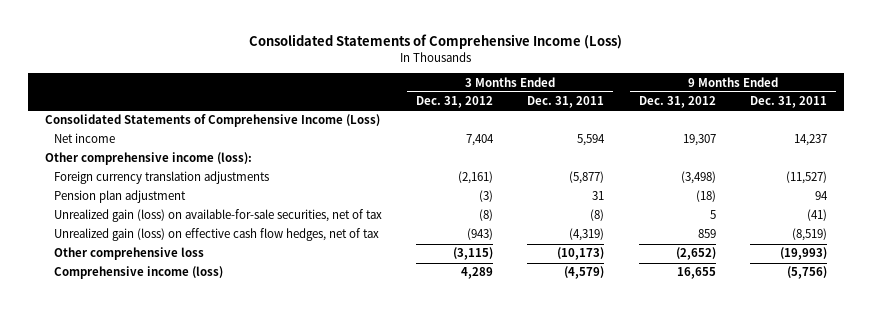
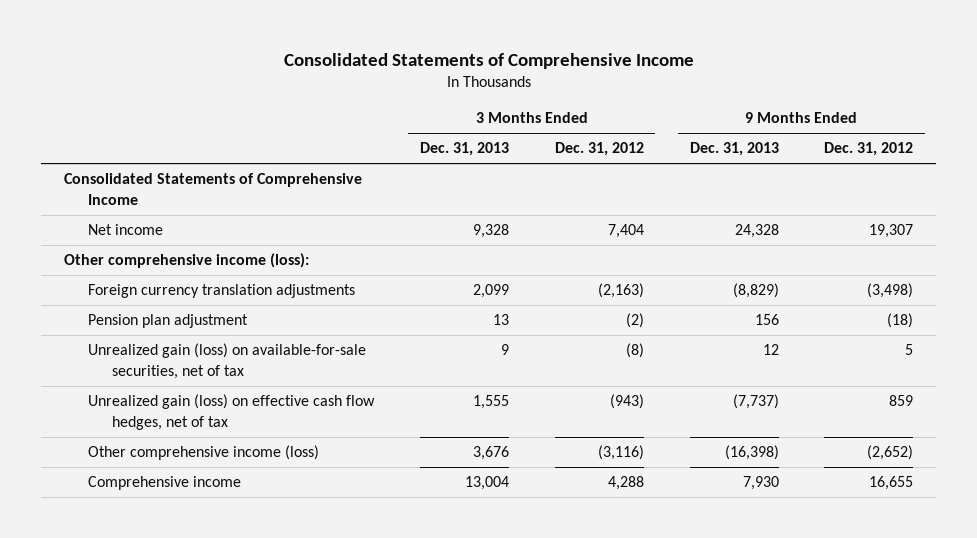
- Consolidated Statements of Comprehensive Income (Loss)
+ Consolidated Statements of Comprehensive Income
- | 3 Months Ended Dec. 31, 2012 | 3 Months Ended Dec. 31, 2011 | 9 Months Ended Dec. 31, 2012 | 9 Months Ended Dec. 31, 2011
+ | 3 Months Ended Dec. 31, 2013 | 3 Months Ended Dec. 31, 2012 | 9 Months Ended Dec. 31, 2013 | 9 Months Ended Dec. 31, 2012
- Consolidated Statements of Comprehensive Income (Loss)
+ Consolidated Statements of Comprehensive Income
- Foreign currency translation adjustments | (2,161) | (5,877) | (3,498) | (11,527)
- Pension plan adjustment | (3) | 31 | (18) | 94
+ Foreign currency translation adjustments | 2,099 | (2,163) | (8,829) | (3,498)
+ Pension plan adjustment | 13 | (2) | 156 | (18)
- Other comprehensive loss | (3,115) | (10,173) | (2,652) | (19,993)
- Comprehensive income (loss) | 4,289 | (4,579) | 16,655 | (5,756)
+ Other comprehensive income (loss) | 3,676 | (3,116) | (16,398) | (2,652)
+ Comprehensive income | 13,004 | 4,288 | 7,930 | 16,655

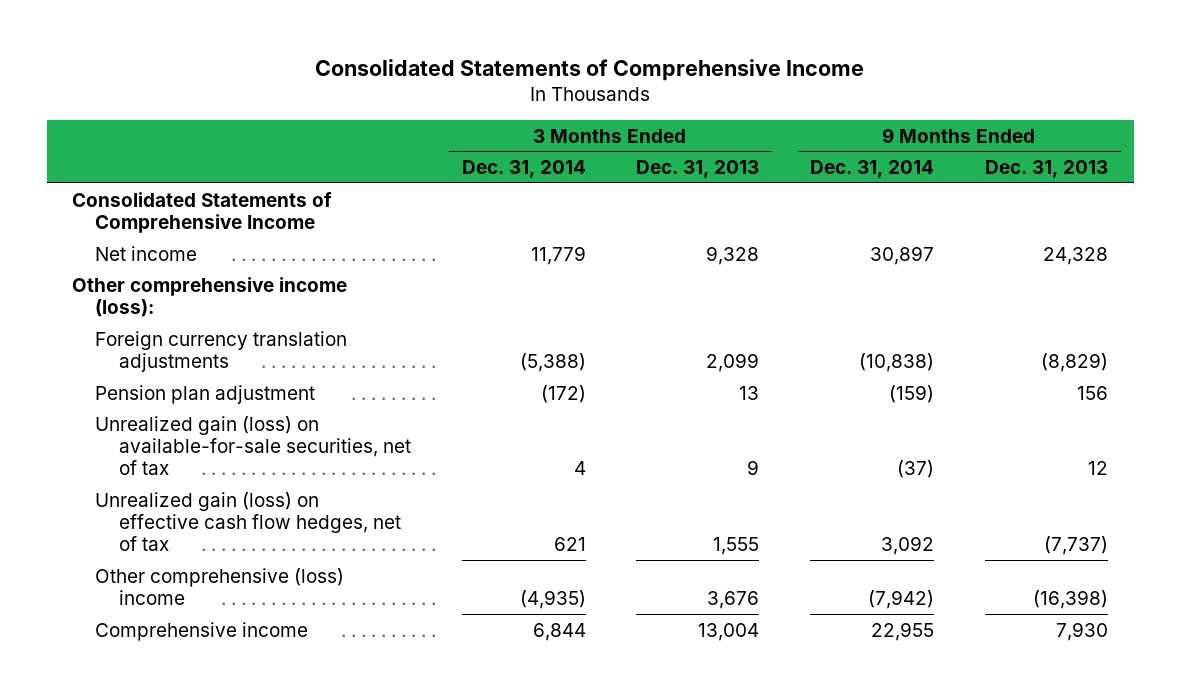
- | 3 Months Ended Dec. 31, 2013 | 3 Months Ended Dec. 31, 2012 | 9 Months Ended Dec. 31, 2013 | 9 Months Ended Dec. 31, 2012
+ | 3 Months Ended Dec. 31, 2014 | 3 Months Ended Dec. 31, 2013 | 9 Months Ended Dec. 31, 2014 | 9 Months Ended Dec. 31, 2013
- Other comprehensive income (loss) | 3,676 | (3,116) | (16,398) | (2,652)
+ Other comprehensive (loss) income | (4,935) | 3,676 | (7,942) | (16,398)

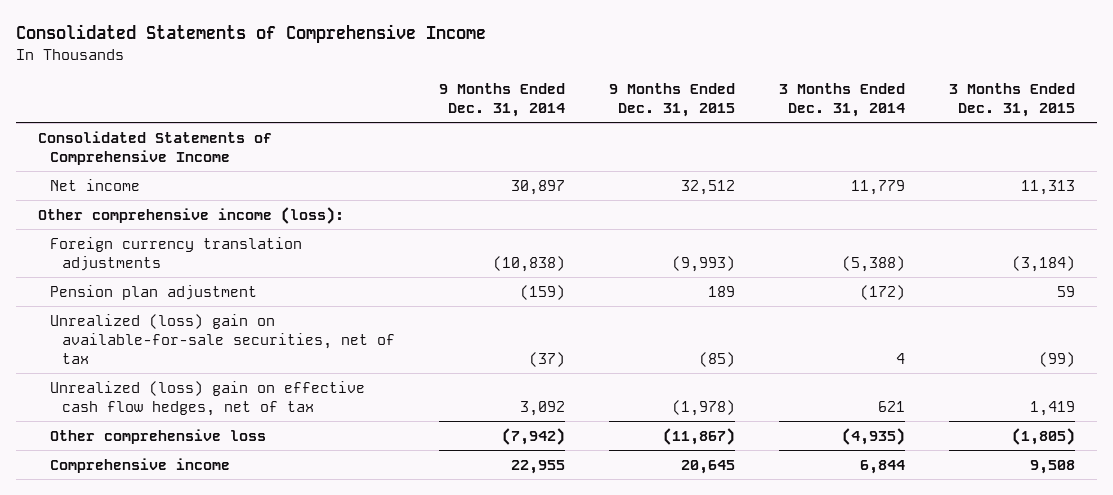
- | 3 Months Ended Dec. 31, 2014 | 3 Months Ended Dec. 31, 2013 | 9 Months Ended Dec. 31, 2014 | 9 Months Ended Dec. 31, 2013
+ | 9 Months Ended Dec. 31, 2014 | 9 Months Ended Dec. 31, 2015 | 3 Months Ended Dec. 31, 2014 | 3 Months Ended Dec. 31, 2015
- Unrealized gain (loss) on available-for-sale securities, net of tax | 4 | 9 | (37) | 12
- Unrealized gain (loss) on effective cash flow hedges, net of tax | 621 | 1,555 | 3,092 | (7,737)
- Other comprehensive (loss) income | (4,935) | 3,676 | (7,942) | (16,398)
+ Unrealized (loss) gain on available-for-sale securities, net of tax | (37) | (85) | 4 | (99)
+ Unrealized (loss) gain on effective cash flow hedges, net of tax | 3,092 | (1,978) | 621 | 1,419
+ Other comprehensive loss | (7,942) | (11,867) | (4,935) | (1,805)

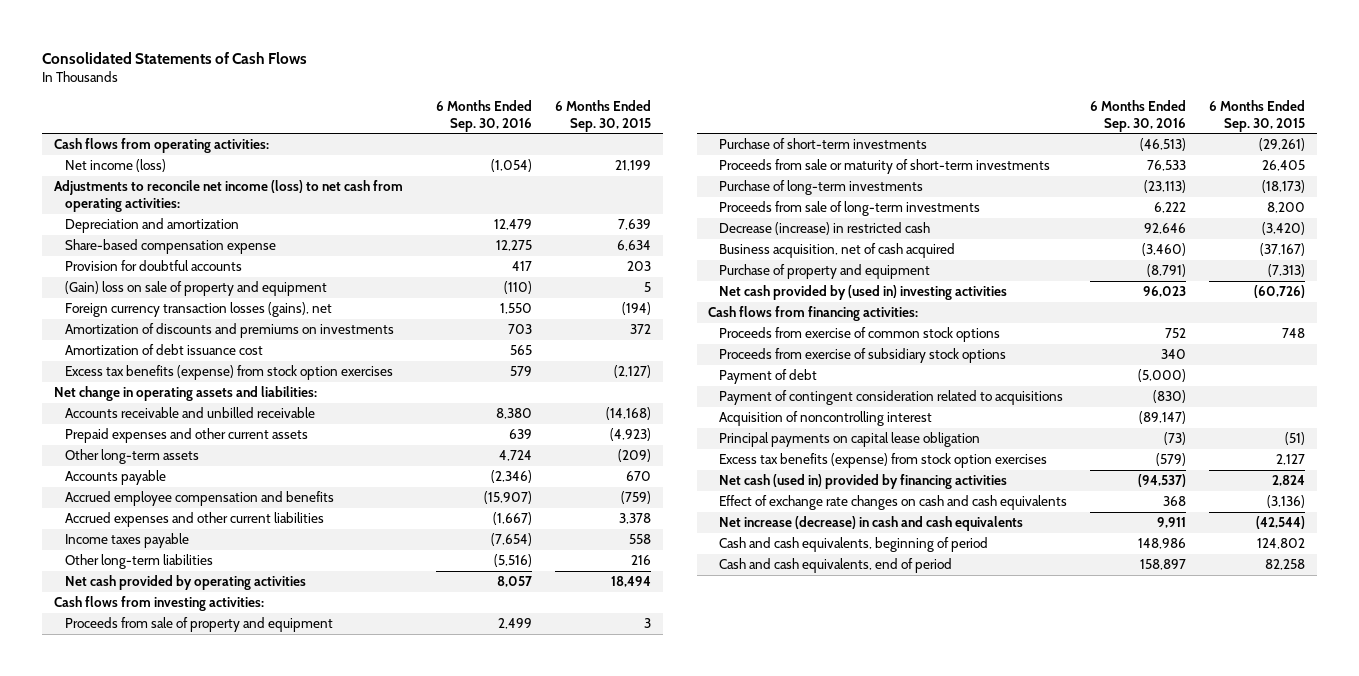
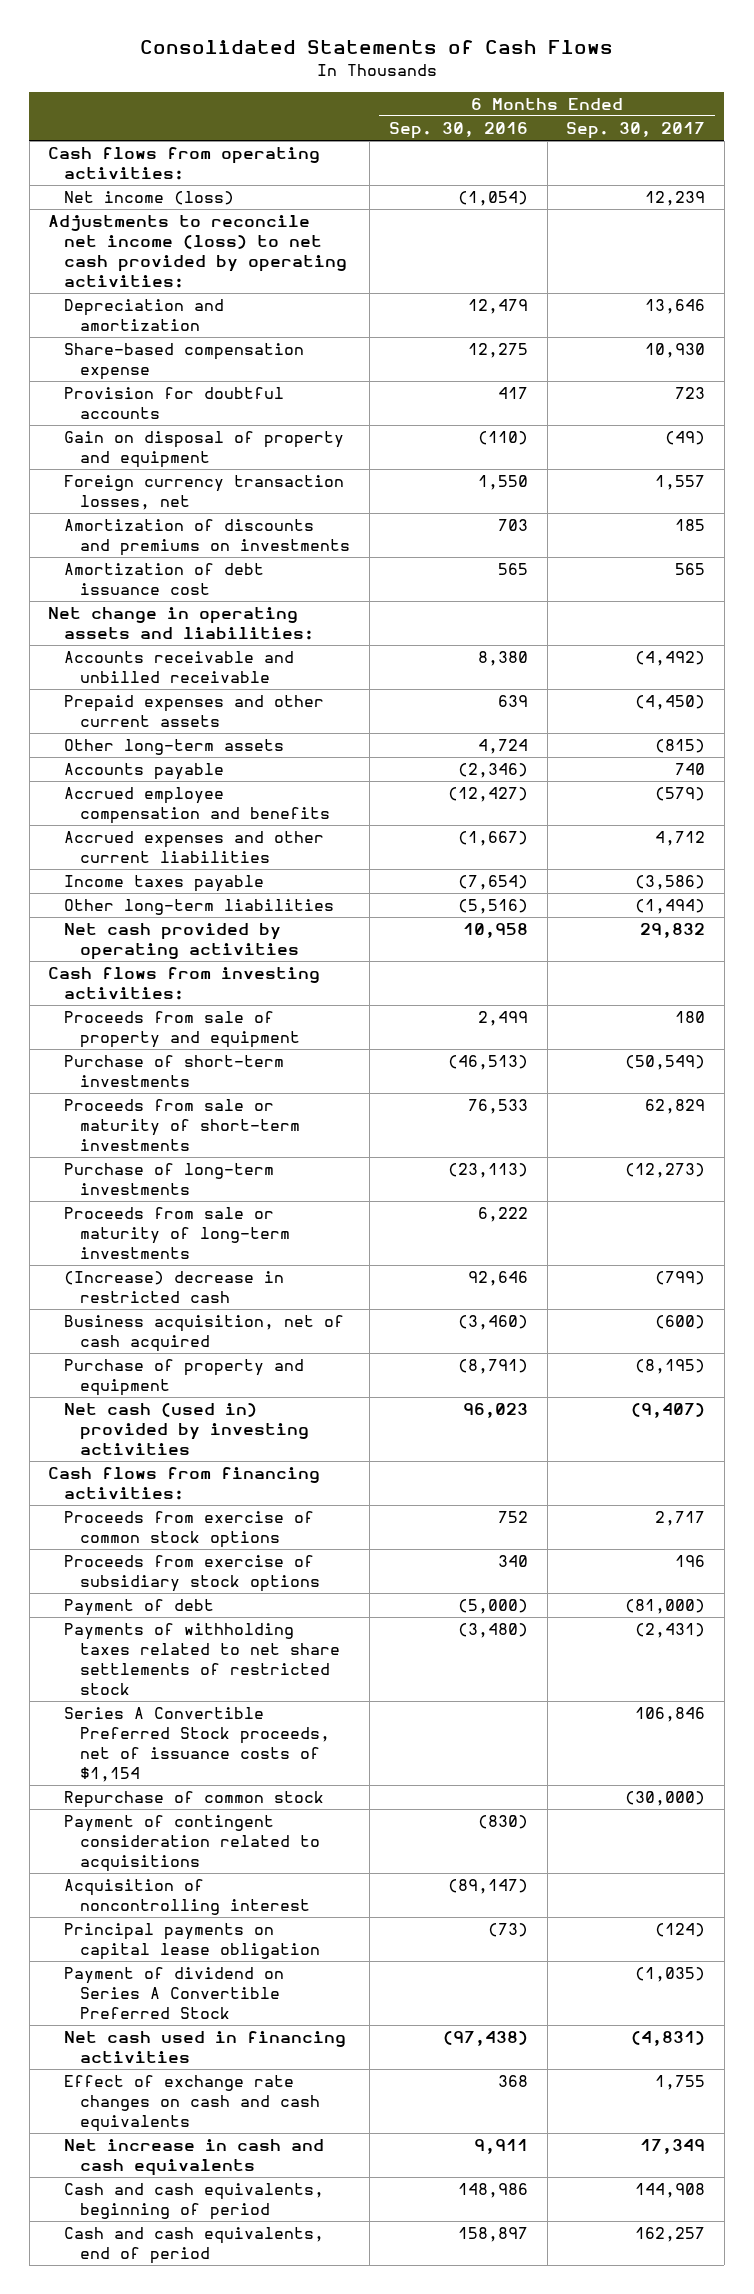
- | 6 Months Ended Sep. 30, 2016 | 6 Months Ended Sep. 30, 2015
+ | 6 Months Ended Sep. 30, 2016 | 6 Months Ended Sep. 30, 2017
- Adjustments to reconcile net income (loss) to net cash from operating activities:
+ Adjustments to reconcile net income (loss) to net cash provided by operating activities:
- (Gain) loss on sale of property and equipment | (110) | 5
- Foreign currency transaction losses (gains), net | 1,550 | (194)
+ Gain on disposal of property and equipment | (110) | (49)
+ Foreign currency transaction losses, net | 1,550 | 1,557
- Excess tax benefits (expense) from stock option exercises | 579 | (2,127)
- Accrued employee compensation and benefits | (15,907) | (759)
+ Accrued employee compensation and benefits | (12,427) | (579)
- Net cash provided by operating activities | 8,057 | 18,494
+ Net cash provided by operating activities | 10,958 | 29,832
- Proceeds from sale of long-term investments | 6,222 | 8,200
- Decrease (increase) in restricted cash | 92,646 | (3,420)
+ Proceeds from sale or maturity of long-term investments | 6,222 |
+ (Increase) decrease in restricted cash | 92,646 | (799)
- Net cash provided by (used in) investing activities | 96,023 | (60,726)
+ Net cash (used in) provided by investing activities | 96,023 | (9,407)
+ Payments of withholding taxes related to net share settlements of restricted stock | (3,480) | (2,431)
+ Series A Convertible Preferred Stock proceeds, net of issuance costs of $1,154 | | 106,846
+ Repurchase of common stock | | (30,000)
- Excess tax benefits (expense) from stock option exercises | (579) | 2,127
- Net cash (used in) provided by financing activities | (94,537) | 2,824
+ Payment of dividend on Series A Convertible Preferred Stock | | (1,035)
+ Net cash used in financing activities | (97,438) | (4,831)
- Net increase (decrease) in cash and cash equivalents | 9,911 | (42,544)
+ Net increase in cash and cash equivalents | 9,911 | 17,349

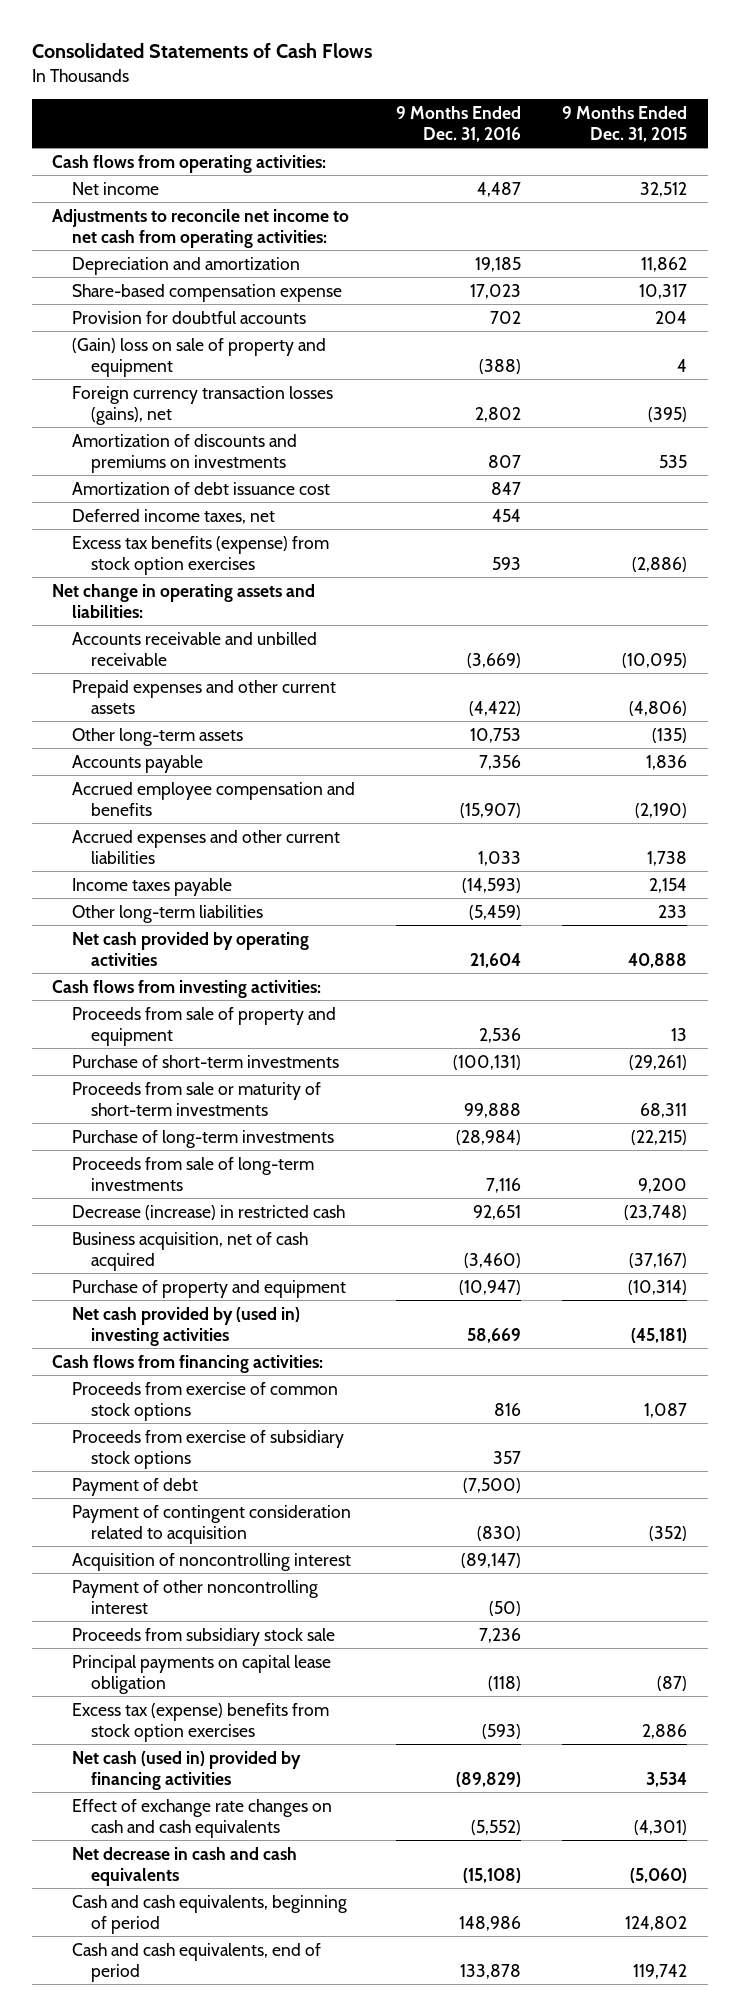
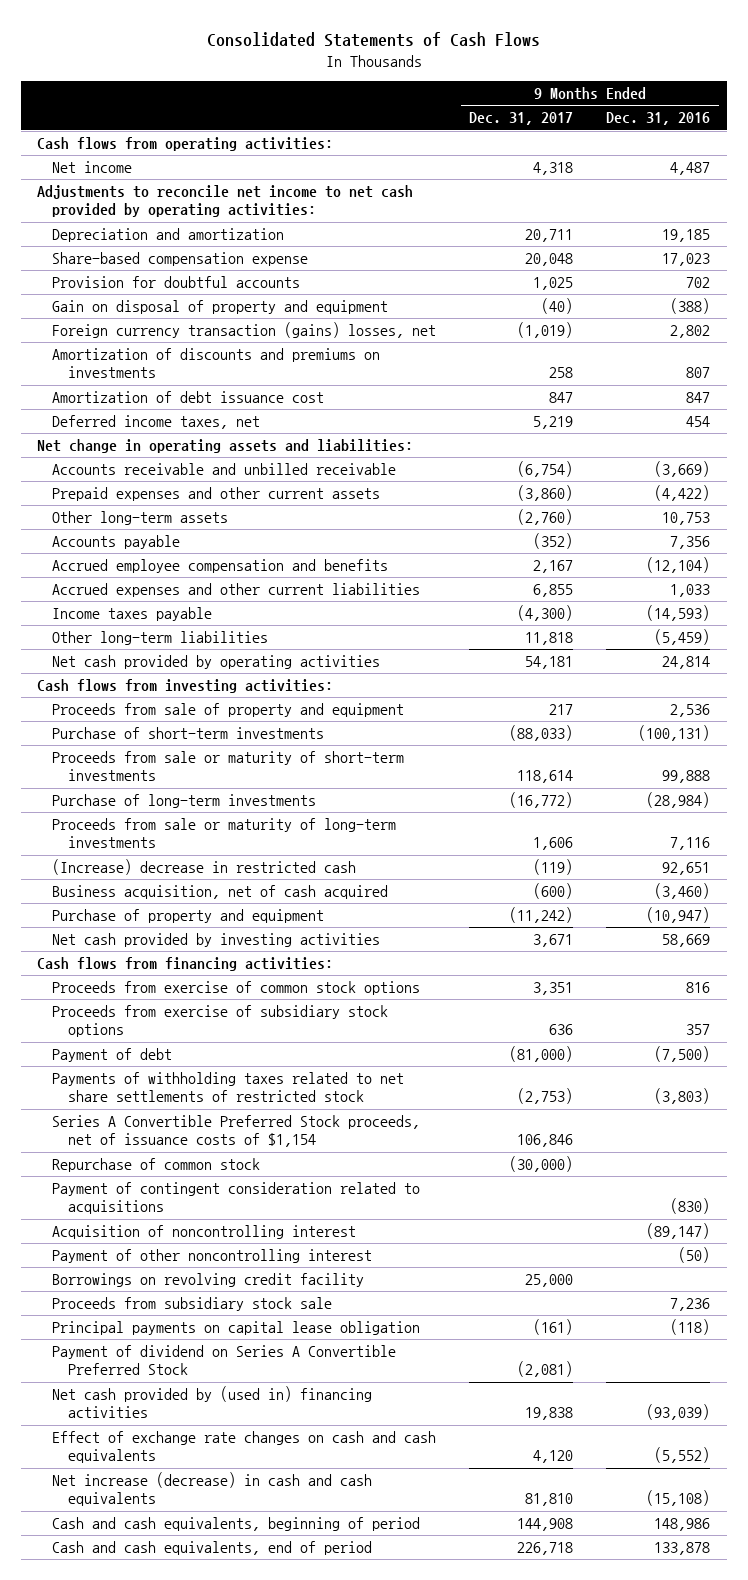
- | 9 Months Ended Dec. 31, 2016 | 9 Months Ended Dec. 31, 2015
+ | 9 Months Ended Dec. 31, 2017 | 9 Months Ended Dec. 31, 2016
- Adjustments to reconcile net income to net cash from operating activities:
+ Adjustments to reconcile net income to net cash provided by operating activities:
- (Gain) loss on sale of property and equipment | (388) | 4
- Foreign currency transaction losses (gains), net | 2,802 | (395)
+ Gain on disposal of property and equipment | (40) | (388)
+ Foreign currency transaction (gains) losses, net | (1,019) | 2,802
- Excess tax benefits (expense) from stock option exercises | 593 | (2,886)
- Accrued employee compensation and benefits | (15,907) | (2,190)
+ Accrued employee compensation and benefits | 2,167 | (12,104)
- Net cash provided by operating activities | 21,604 | 40,888
+ Net cash provided by operating activities | 54,181 | 24,814
- Proceeds from sale of long-term investments | 7,116 | 9,200
- Decrease (increase) in restricted cash | 92,651 | (23,748)
+ Proceeds from sale or maturity of long-term investments | 1,606 | 7,116
+ (Increase) decrease in restricted cash | (119) | 92,651
- Net cash provided by (used in) investing activities | 58,669 | (45,181)
+ Net cash provided by investing activities | 3,671 | 58,669
- Payment of contingent consideration related to acquisition | (830) | (352)
+ Payments of withholding taxes related to net share settlements of restricted stock | (2,753) | (3,803)
+ Series A Convertible Preferred Stock proceeds, net of issuance costs of $1,154 | 106,846 |
+ Repurchase of common stock | (30,000) |
+ Payment of contingent consideration related to acquisitions | | (830)
+ Borrowings on revolving credit facility | 25,000 |
- Excess tax (expense) benefits from stock option exercises | (593) | 2,886
- Net cash (used in) provided by financing activities | (89,829) | 3,534
+ Payment of dividend on Series A Convertible Preferred Stock | (2,081) |
+ Net cash provided by (used in) financing activities | 19,838 | (93,039)
- Net decrease in cash and cash equivalents | (15,108) | (5,060)
+ Net increase (decrease) in cash and cash equivalents | 81,810 | (15,108)

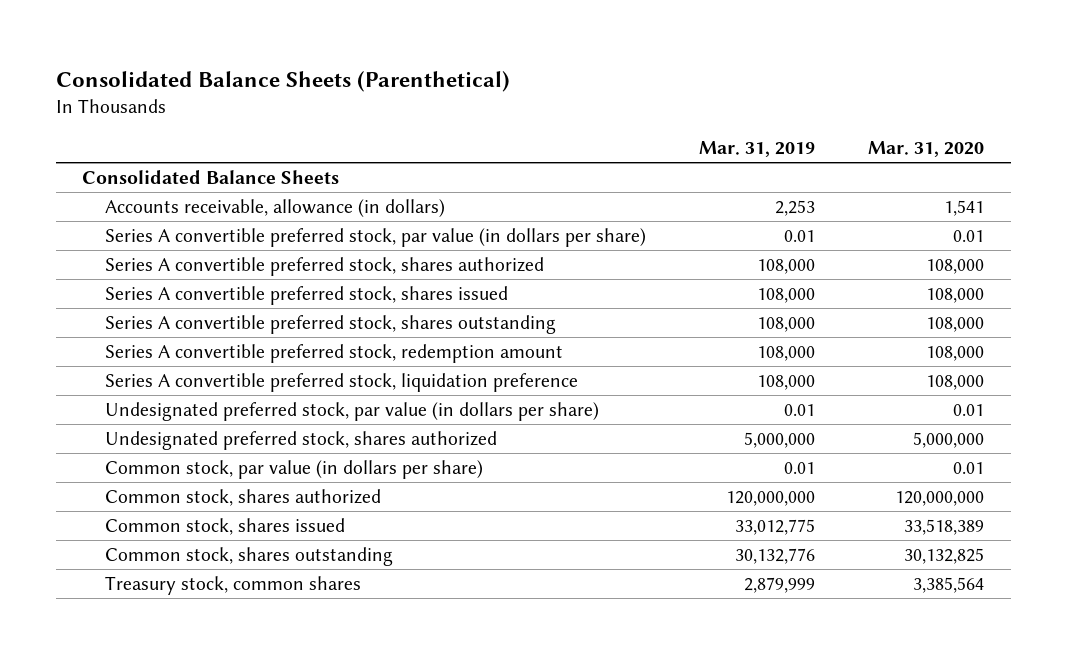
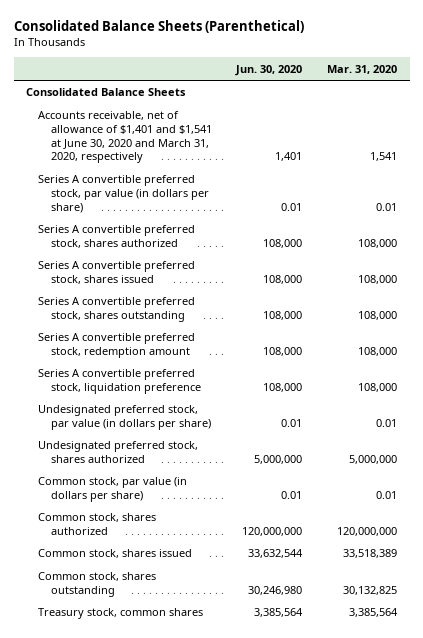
- | Mar. 31, 2019 | Mar. 31, 2020
+ | Jun. 30, 2020 | Mar. 31, 2020
- Accounts receivable, allowance (in dollars) | 2,253 | 1,541
+ Accounts receivable, net of allowance of $1,401 and $1,541 at June 30, 2020 and March 31, 2020, respectively | 1,401 | 1,541

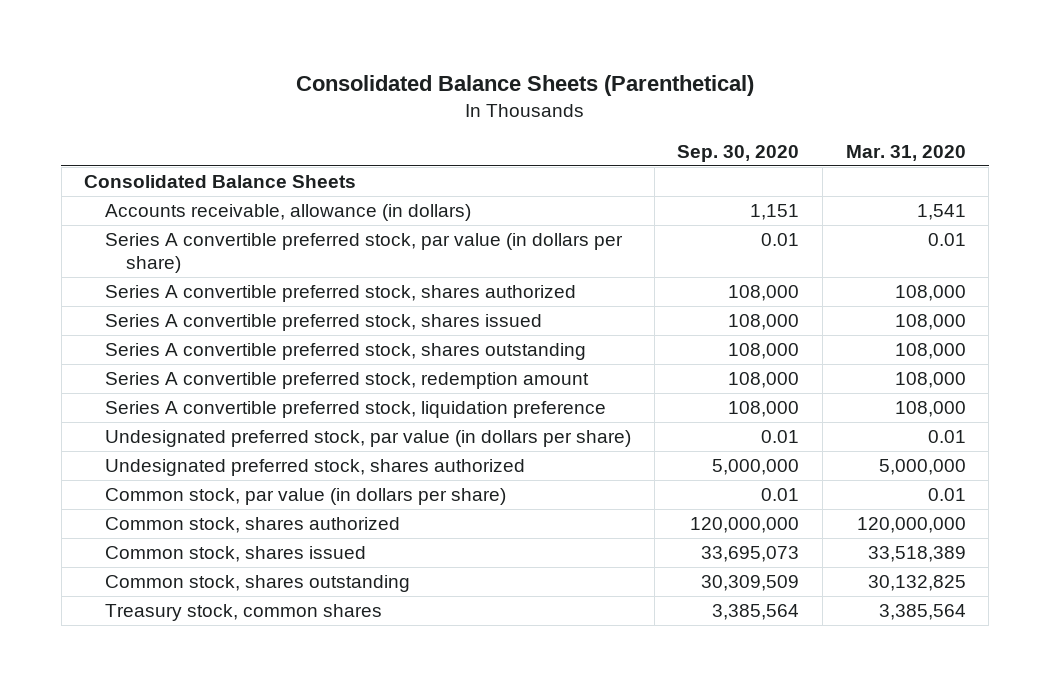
- | Jun. 30, 2020 | Mar. 31, 2020
+ | Sep. 30, 2020 | Mar. 31, 2020
- Accounts receivable, net of allowance of $1,401 and $1,541 at June 30, 2020 and March 31, 2020, respectively | 1,401 | 1,541
+ Accounts receivable, allowance (in dollars) | 1,151 | 1,541

